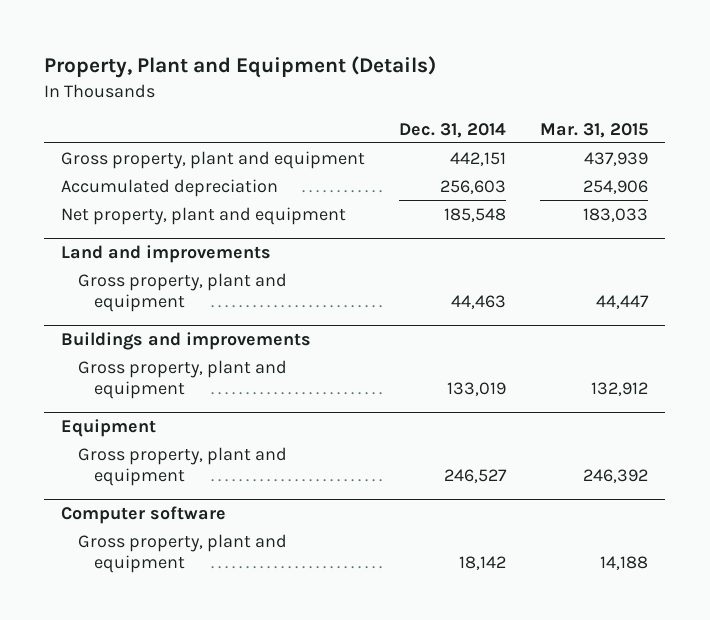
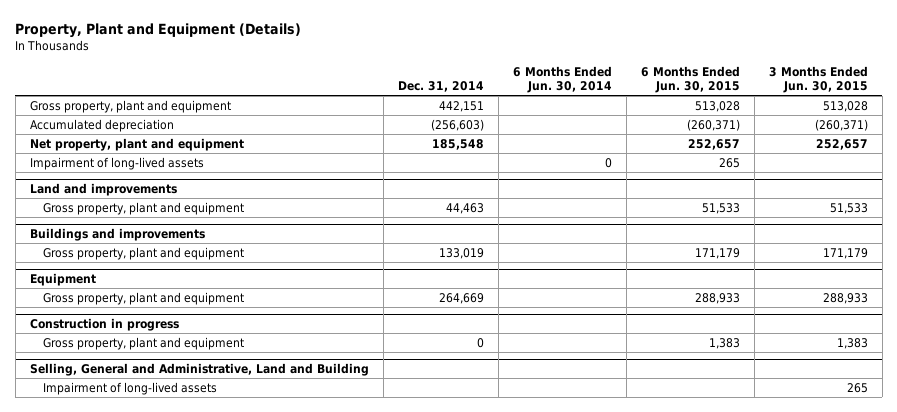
- | Dec. 31, 2014 | Mar. 31, 2015
+ | Dec. 31, 2014 | 6 Months Ended Jun. 30, 2014 | 6 Months Ended Jun. 30, 2015 | 3 Months Ended Jun. 30, 2015
- Accumulated depreciation | 256,603 | 254,906
+ Accumulated depreciation | (256,603) | | (260,371) | (260,371)
+ Impairment of long-lived assets | | 0 | 265 |
@ Equipment
- Gross property, plant and equipment | 246,527 | 246,392
- Computer software
- Gross property, plant and equipment | 18,142 | 14,188
@ Equipment
+ Gross property, plant and equipment | 264,669 | | 288,933 | 288,933
+ Construction in progress
+ Gross property, plant and equipment | 0 | | 1,383 | 1,383
+ Selling, General and Administrative, Land and Building
+ Impairment of long-lived assets | | | | 265

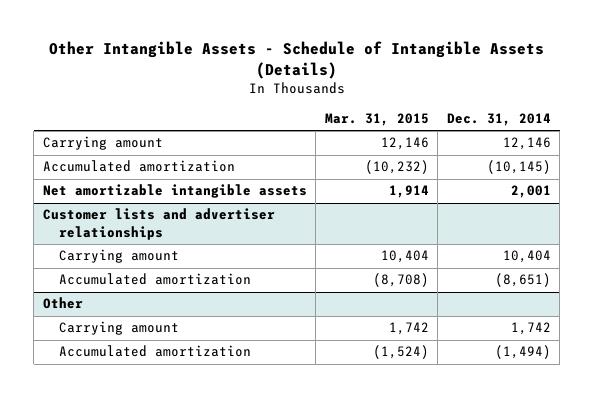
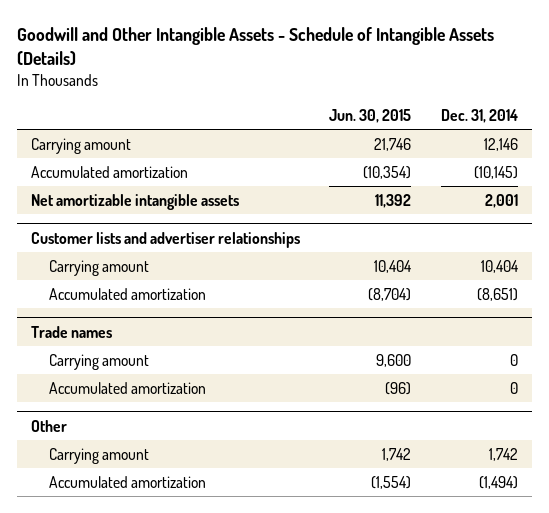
- Other Intangible Assets - Schedule of Intangible Assets (Details)
+ Goodwill and Other Intangible Assets - Schedule of Intangible Assets (Details)
- | Mar. 31, 2015 | Dec. 31, 2014
+ | Jun. 30, 2015 | Dec. 31, 2014
+ Trade names
+ Carrying amount | 9,600 | 0
+ Accumulated amortization | (96) | 0

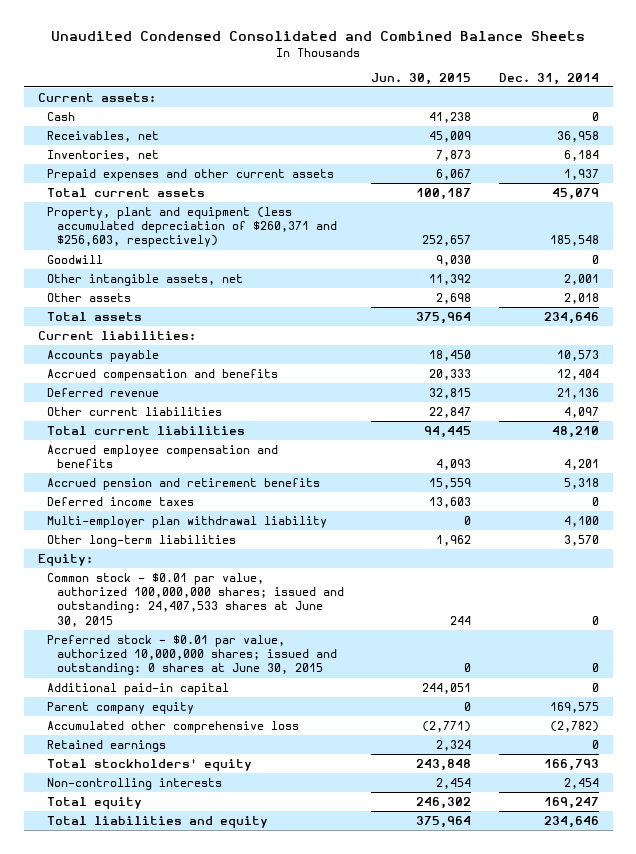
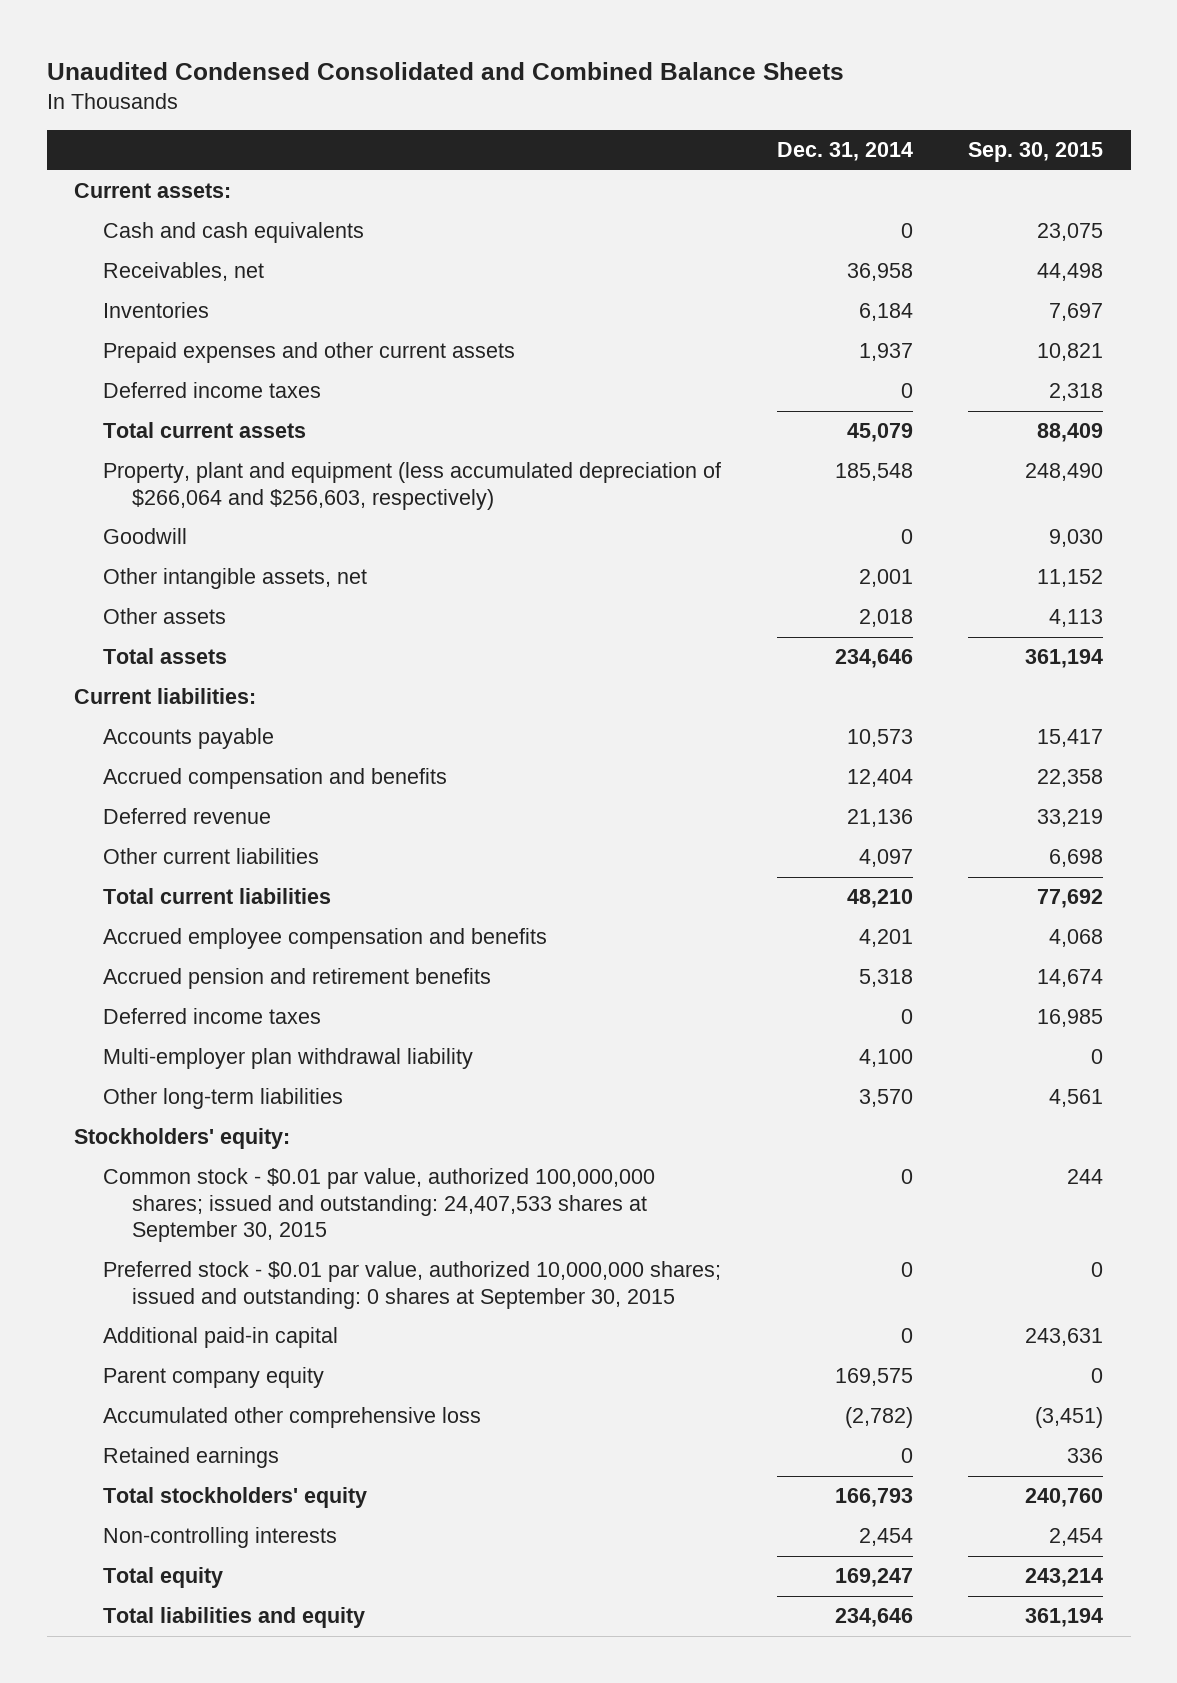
- | Jun. 30, 2015 | Dec. 31, 2014
+ | Dec. 31, 2014 | Sep. 30, 2015
- Cash | 41,238 | 0
+ Cash and cash equivalents | 0 | 23,075
- Inventories, net | 7,873 | 6,184
+ Inventories | 6,184 | 7,697
+ Deferred income taxes | 0 | 2,318
- Property, plant and equipment (less accumulated depreciation of $260,371 and $256,603, respectively) | 252,657 | 185,548
+ Property, plant and equipment (less accumulated depreciation of $266,064 and $256,603, respectively) | 185,548 | 248,490
- Equity:
- Common stock - $0.01 par value, authorized 100,000,000 shares; issued and outstanding: 24,407,533 shares at June 30, 2015 | 244 | 0
- Preferred stock - $0.01 par value, authorized 10,000,000 shares; issued and outstanding: 0 shares at June 30, 2015 | 0 | 0
+ Stockholders' equity:
+ Common stock - $0.01 par value, authorized 100,000,000 shares; issued and outstanding: 24,407,533 shares at September 30, 2015 | 0 | 244
+ Preferred stock - $0.01 par value, authorized 10,000,000 shares; issued and outstanding: 0 shares at September 30, 2015 | 0 | 0

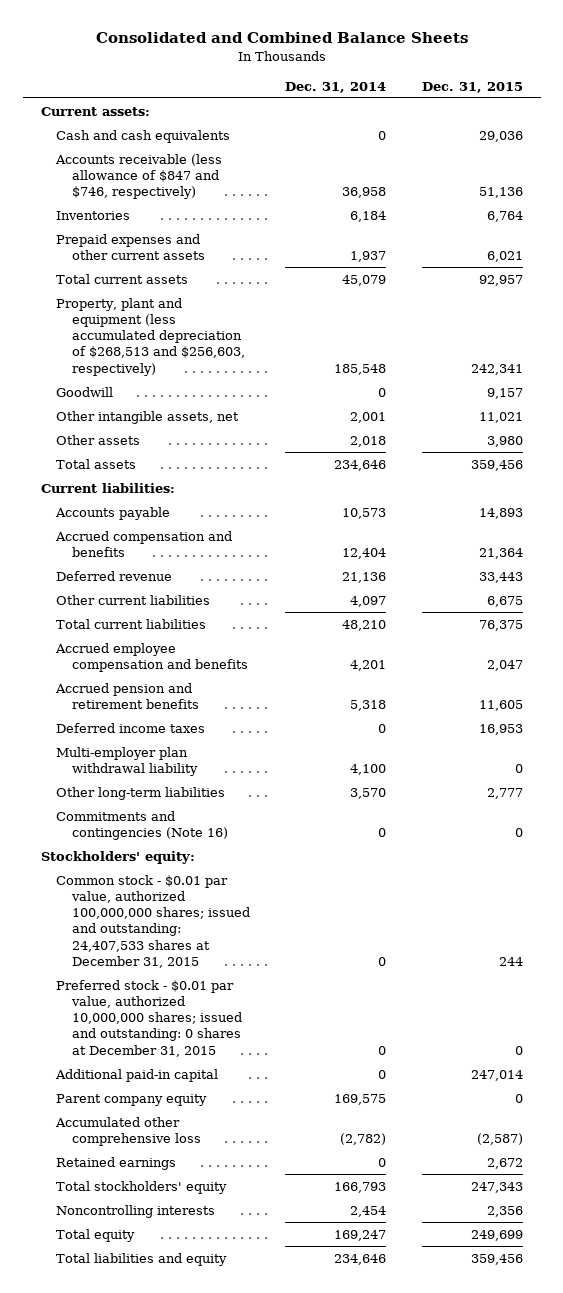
- Unaudited Condensed Consolidated and Combined Balance Sheets
+ Consolidated and Combined Balance Sheets
- | Dec. 31, 2014 | Sep. 30, 2015
+ | Dec. 31, 2014 | Dec. 31, 2015
- Receivables, net | 36,958 | 44,498
+ Accounts receivable (less allowance of $847 and $746, respectively) | 36,958 | 51,136
- Deferred income taxes | 0 | 2,318
- Property, plant and equipment (less accumulated depreciation of $266,064 and $256,603, respectively) | 185,548 | 248,490
+ Property, plant and equipment (less accumulated depreciation of $268,513 and $256,603, respectively) | 185,548 | 242,341
+ Commitments and contingencies (Note 16) | 0 | 0
- Common stock - $0.01 par value, authorized 100,000,000 shares; issued and outstanding: 24,407,533 shares at September 30, 2015 | 0 | 244
- Preferred stock - $0.01 par value, authorized 10,000,000 shares; issued and outstanding: 0 shares at September 30, 2015 | 0 | 0
+ Common stock - $0.01 par value, authorized 100,000,000 shares; issued and outstanding: 24,407,533 shares at December 31, 2015 | 0 | 244
+ Preferred stock - $0.01 par value, authorized 10,000,000 shares; issued and outstanding: 0 shares at December 31, 2015 | 0 | 0
- Non-controlling interests | 2,454 | 2,454
+ Noncontrolling interests | 2,454 | 2,356

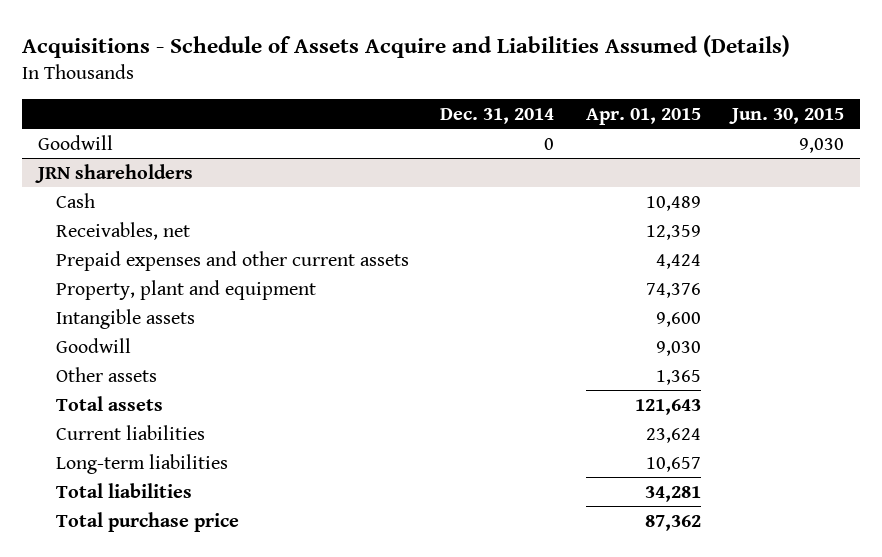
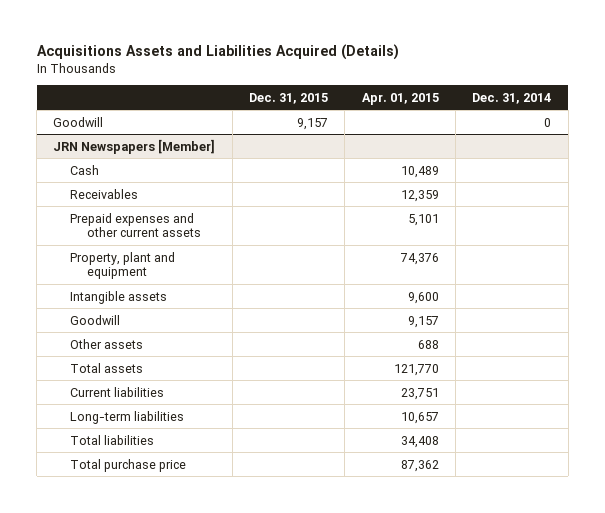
- Acquisitions - Schedule of Assets Acquire and Liabilities Assumed (Details)
+ Acquisitions Assets and Liabilities Acquired (Details)
- | Dec. 31, 2014 | Apr. 01, 2015 | Jun. 30, 2015
+ | Dec. 31, 2015 | Apr. 01, 2015 | Dec. 31, 2014
- JRN shareholders
+ JRN Newspapers [Member]
- Receivables, net | | 12,359 |
- Prepaid expenses and other current assets | | 4,424 |
+ Receivables | | 12,359 |
+ Prepaid expenses and other current assets | | 5,101 |
- Goodwill | | 9,030 |
- Other assets | | 1,365 |
- Total assets | | 121,643 |
- Current liabilities | | 23,624 |
+ Goodwill | | 9,157 |
+ Other assets | | 688 |
+ Total assets | | 121,770 |
+ Current liabilities | | 23,751 |
- Total liabilities | | 34,281 |
+ Total liabilities | | 34,408 |

